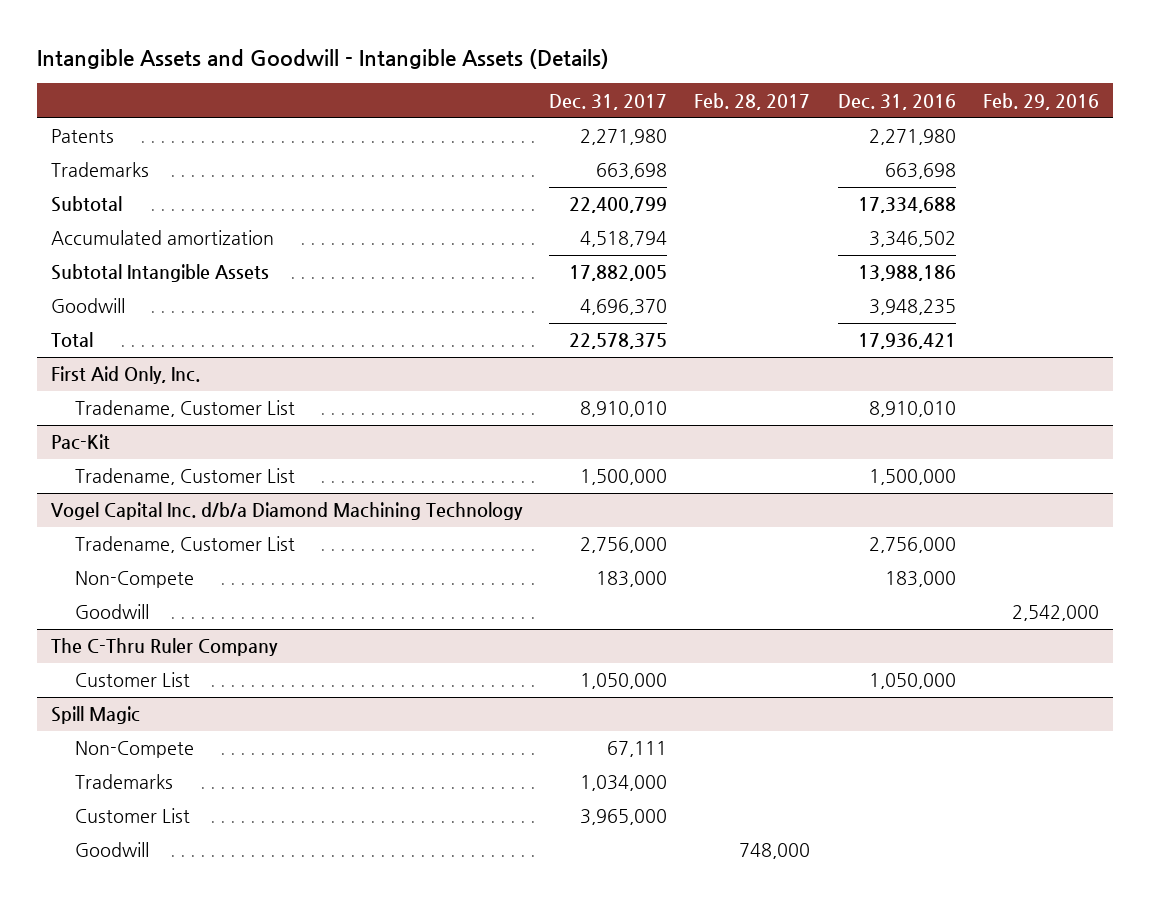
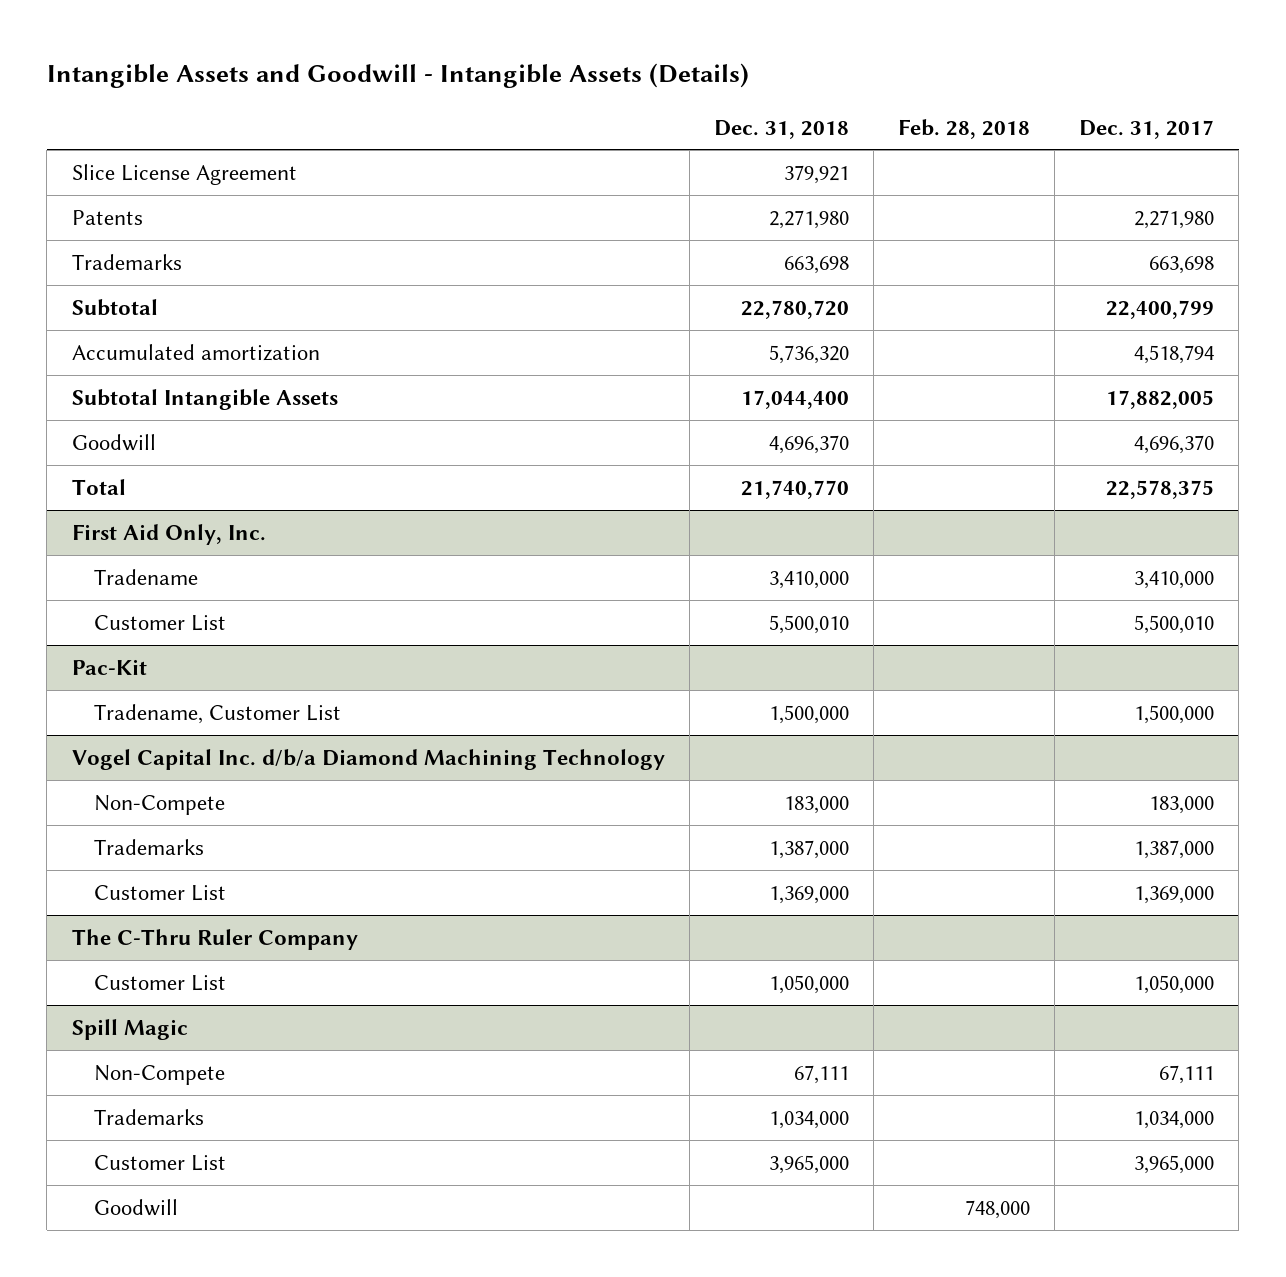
- | Dec. 31, 2017 | Feb. 28, 2017 | Dec. 31, 2016 | Feb. 29, 2016
+ | Dec. 31, 2018 | Feb. 28, 2018 | Dec. 31, 2017
+ Slice License Agreement | 379,921 | |
@ First Aid Only, Inc.
- Tradename, Customer List | 8,910,010 | | 8,910,010 |
+ Tradename | 3,410,000 | | 3,410,000
+ Customer List | 5,500,010 | | 5,500,010
@ Vogel Capital Inc. d/b/a Diamond Machining Technology
- Tradename, Customer List | 2,756,000 | | 2,756,000 |
- Goodwill | | | | 2,542,000
+ Trademarks | 1,387,000 | | 1,387,000
+ Customer List | 1,369,000 | | 1,369,000

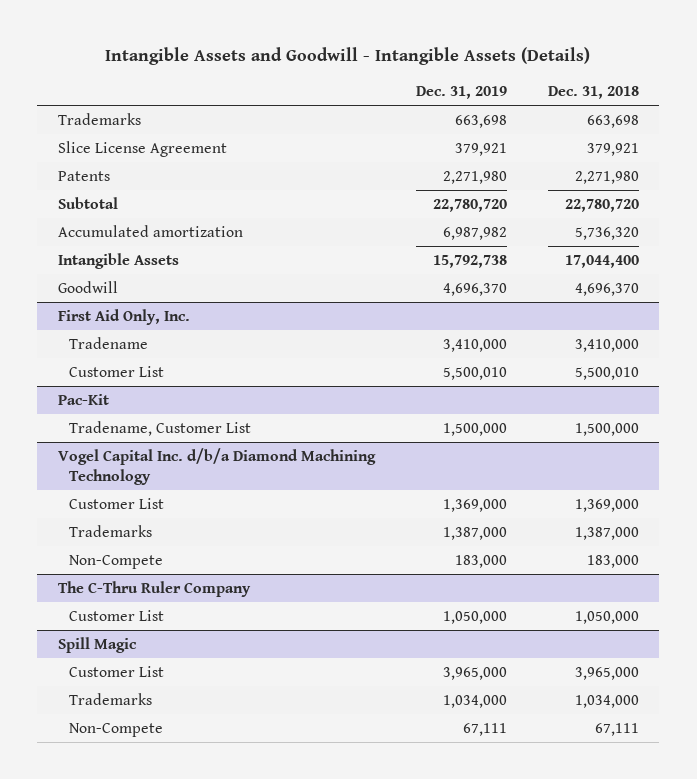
- | Dec. 31, 2018 | Feb. 28, 2018 | Dec. 31, 2017
+ | Dec. 31, 2019 | Dec. 31, 2018
moved up: Trademarks | 663,698 | 663,698
- Subtotal Intangible Assets | 17,044,400 | | 17,882,005
+ Intangible Assets | 15,792,738 | 17,044,400
- Total | 21,740,770 | | 22,578,375
@ Vogel Capital Inc. d/b/a Diamond Machining Technology
moved down: Trademarks | 1,387,000 | 1,387,000
moved down: Non-Compete | 183,000 | 183,000
@ Spill Magic
- Goodwill | | 748,000 |
moved down: Trademarks | 1,034,000 | 1,034,000
moved down: Non-Compete | 67,111 | 67,111

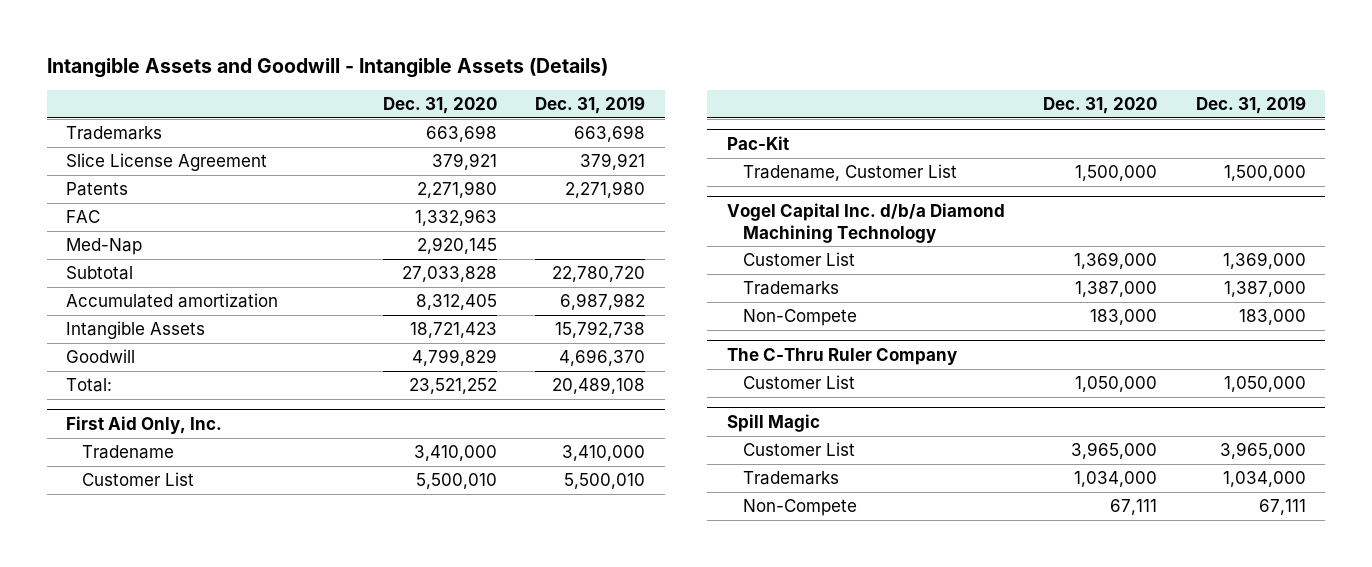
- | Dec. 31, 2019 | Dec. 31, 2018
+ | Dec. 31, 2020 | Dec. 31, 2019
+ FAC | 1,332,963 |
+ Med-Nap | 2,920,145 |
+ Total: | 23,521,252 | 20,489,108

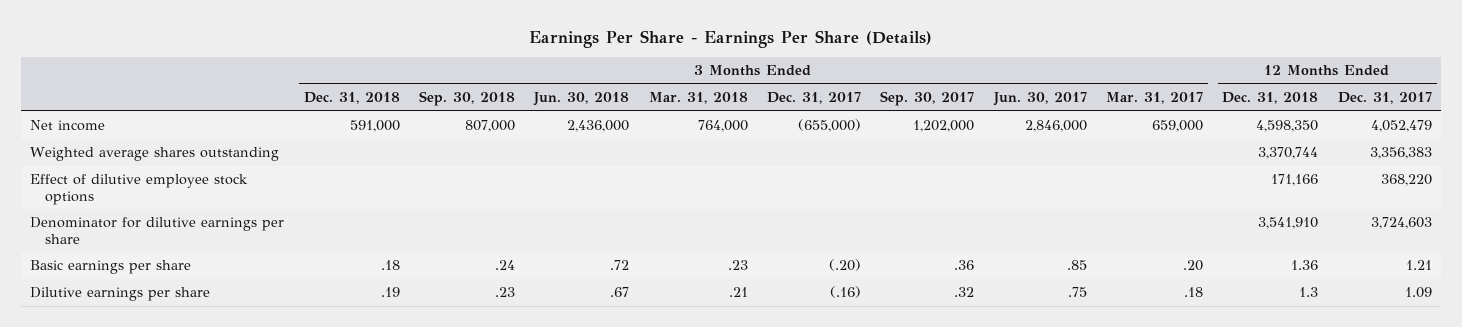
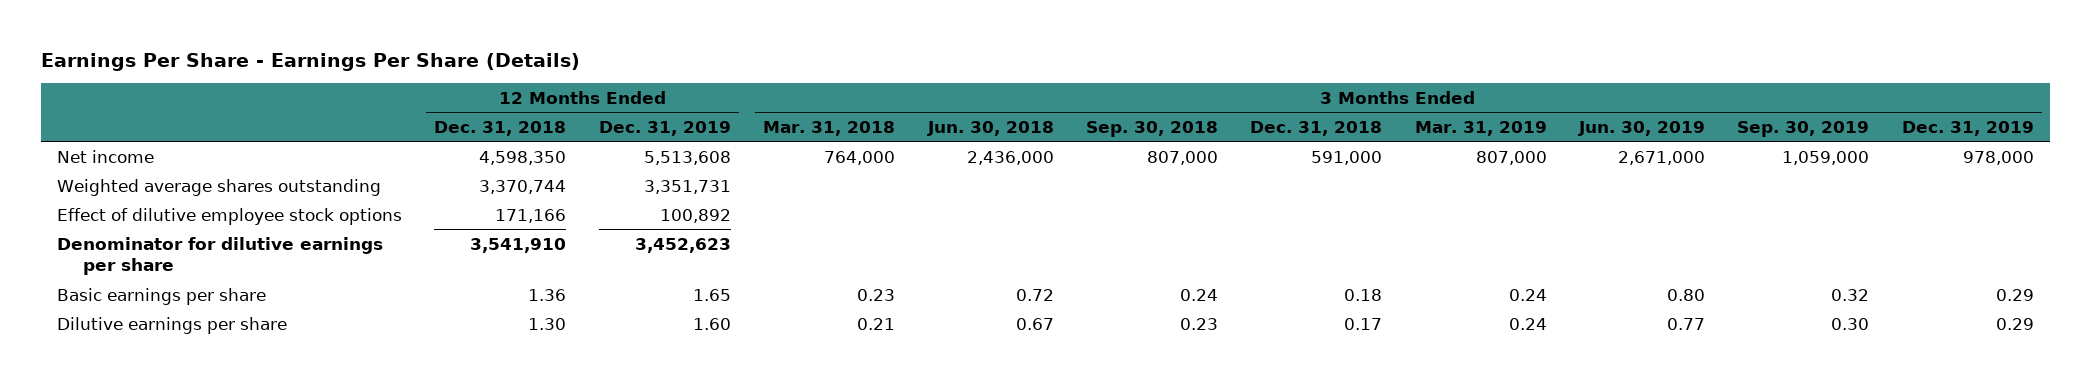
- | 3 Months Ended Dec. 31, 2018 | 3 Months Ended Sep. 30, 2018 | 3 Months Ended Jun. 30, 2018 | 3 Months Ended Mar. 31, 2018 | 3 Months Ended Dec. 31, 2017 | 3 Months Ended Sep. 30, 2017 | 3 Months Ended Jun. 30, 2017 | 3 Months Ended Mar. 31, 2017 | 12 Months Ended Dec. 31, 2018 | 12 Months Ended Dec. 31, 2017
+ | 12 Months Ended Dec. 31, 2018 | 12 Months Ended Dec. 31, 2019 | 3 Months Ended Mar. 31, 2018 | 3 Months Ended Jun. 30, 2018 | 3 Months Ended Sep. 30, 2018 | 3 Months Ended Dec. 31, 2018 | 3 Months Ended Mar. 31, 2019 | 3 Months Ended Jun. 30, 2019 | 3 Months Ended Sep. 30, 2019 | 3 Months Ended Dec. 31, 2019
- Basic earnings per share | .18 | .24 | .72 | .23 | (.20) | .36 | .85 | .20 | 1.36 | 1.21
- Dilutive earnings per share | .19 | .23 | .67 | .21 | (.16) | .32 | .75 | .18 | 1.3 | 1.09
+ Basic earnings per share | 1.36 | 1.65 | 0.23 | 0.72 | 0.24 | 0.18 | 0.24 | 0.80 | 0.32 | 0.29
+ Dilutive earnings per share | 1.30 | 1.60 | 0.21 | 0.67 | 0.23 | 0.17 | 0.24 | 0.77 | 0.30 | 0.29

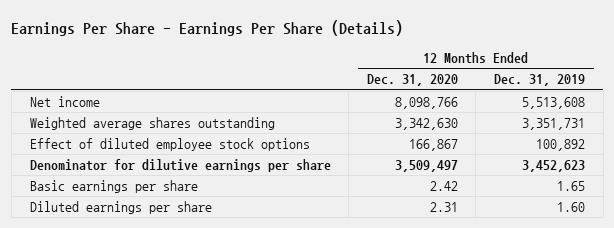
- | 12 Months Ended Dec. 31, 2018 | 12 Months Ended Dec. 31, 2019 | 3 Months Ended Mar. 31, 2018 | 3 Months Ended Jun. 30, 2018 | 3 Months Ended Sep. 30, 2018 | 3 Months Ended Dec. 31, 2018 | 3 Months Ended Mar. 31, 2019 | 3 Months Ended Jun. 30, 2019 | 3 Months Ended Sep. 30, 2019 | 3 Months Ended Dec. 31, 2019
+ | 12 Months Ended Dec. 31, 2020 | 12 Months Ended Dec. 31, 2019
- Effect of dilutive employee stock options | 171,166 | 100,892 | | | | | | | |
+ Effect of diluted employee stock options | 166,867 | 100,892
- Dilutive earnings per share | 1.30 | 1.60 | 0.21 | 0.67 | 0.23 | 0.17 | 0.24 | 0.77 | 0.30 | 0.29
+ Diluted earnings per share | 2.31 | 1.60

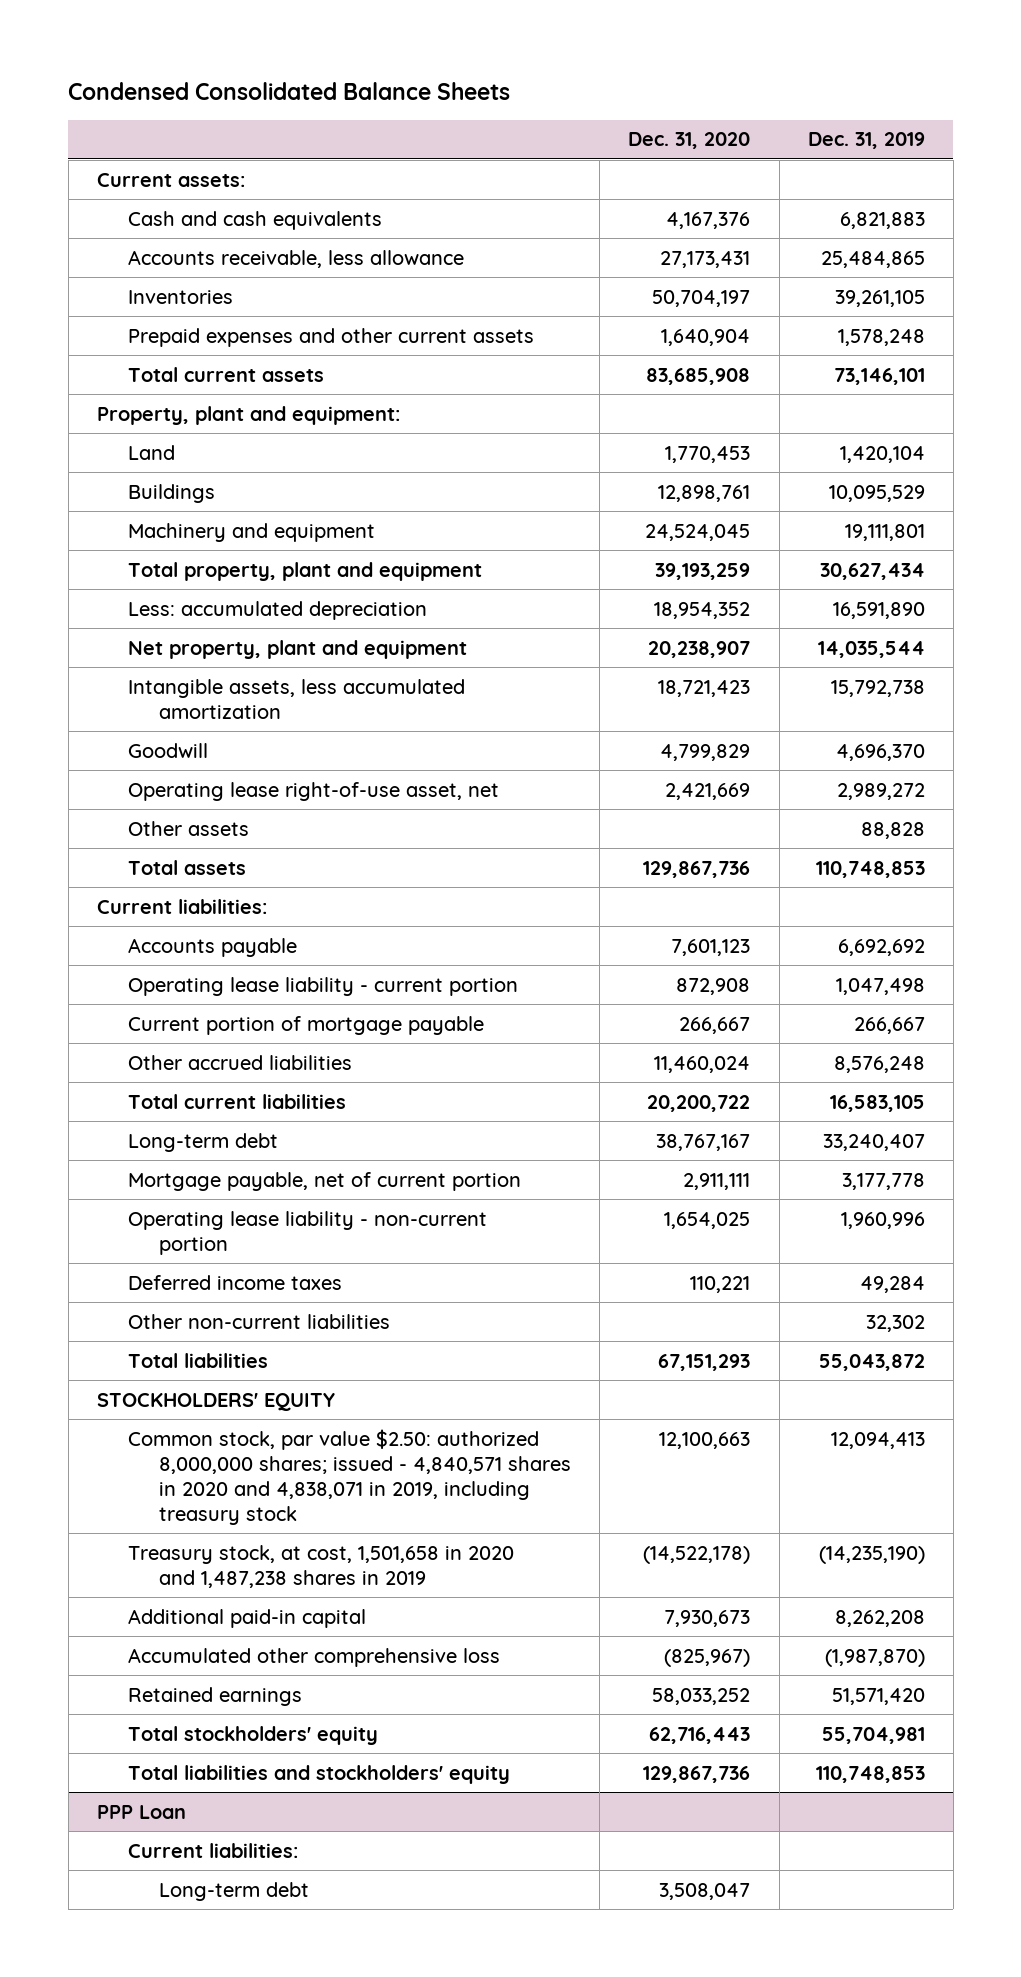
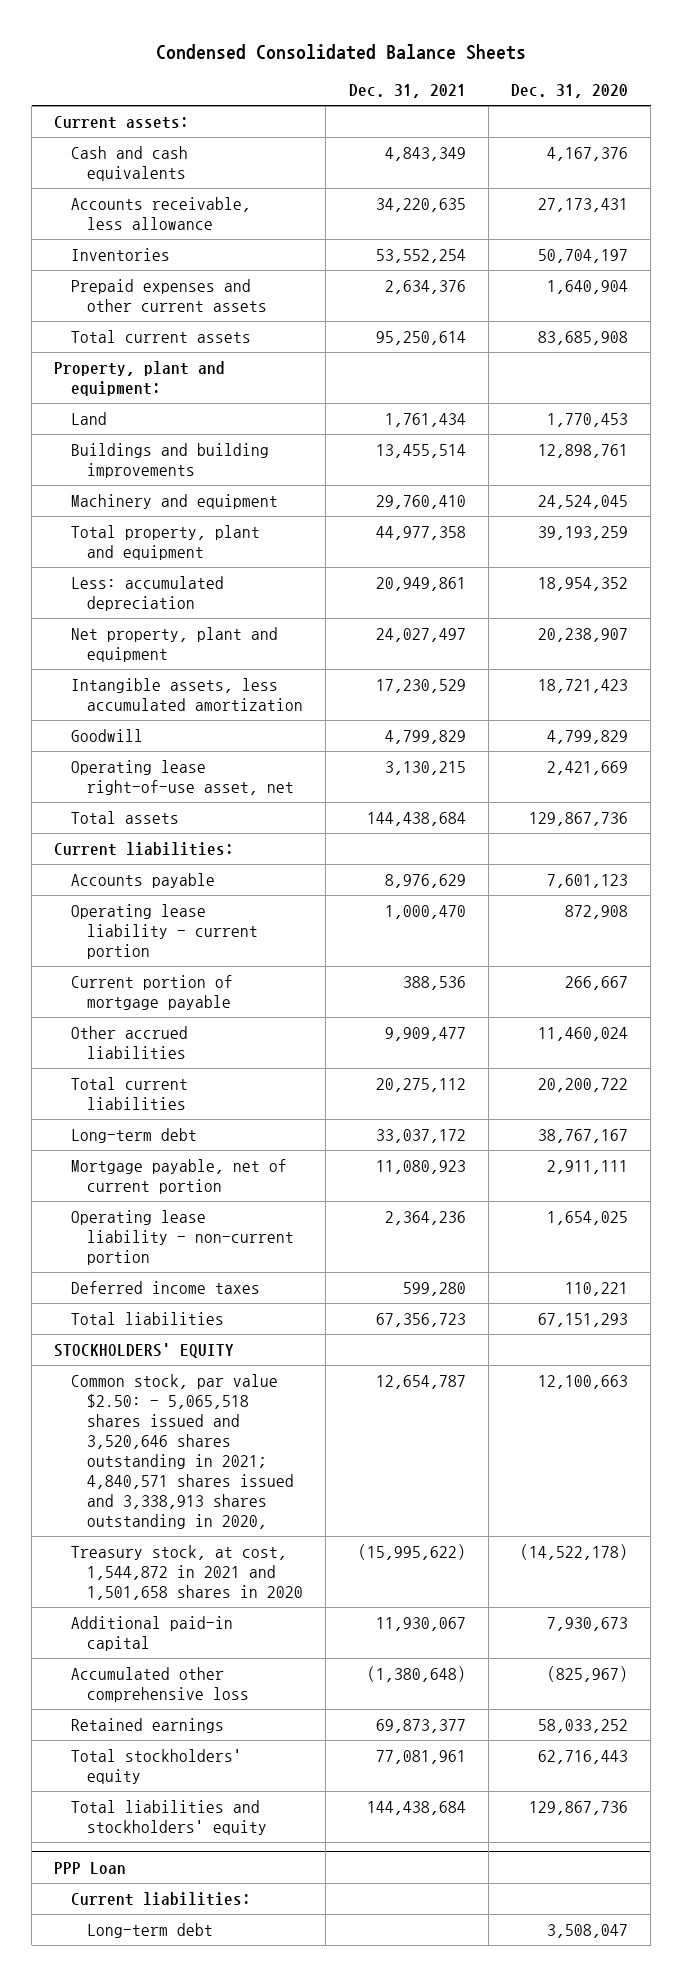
- | Dec. 31, 2020 | Dec. 31, 2019
+ | Dec. 31, 2021 | Dec. 31, 2020
- Buildings | 12,898,761 | 10,095,529
+ Buildings and building improvements | 13,455,514 | 12,898,761
- Other assets | | 88,828
- Other non-current liabilities | | 32,302
- Common stock, par value $2.50: authorized 8,000,000 shares; issued - 4,840,571 shares in 2020 and 4,838,071 in 2019, including treasury stock | 12,100,663 | 12,094,413
- Treasury stock, at cost, 1,501,658 in 2020 and 1,487,238 shares in 2019 | (14,522,178) | (14,235,190)
+ Common stock, par value $2.50: - 5,065,518 shares issued and 3,520,646 shares outstanding in 2021; 4,840,571 shares issued and 3,338,913 shares outstanding in 2020, | 12,654,787 | 12,100,663
+ Treasury stock, at cost, 1,544,872 in 2021 and 1,501,658 shares in 2020 | (15,995,622) | (14,522,178)

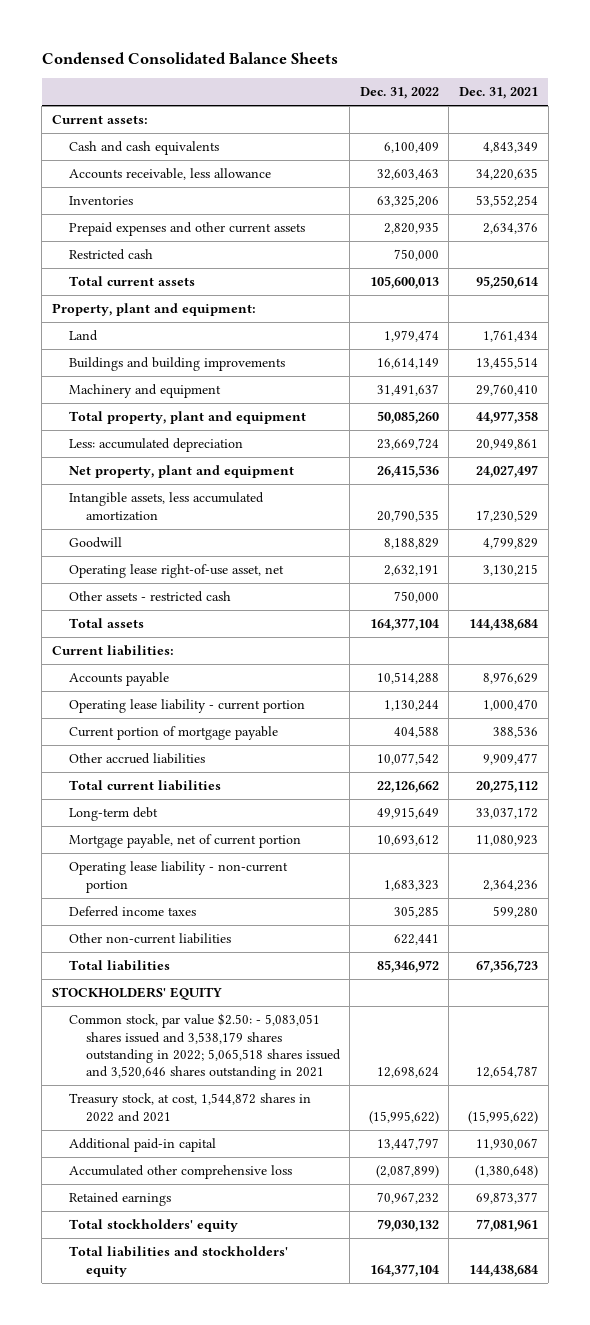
- | Dec. 31, 2021 | Dec. 31, 2020
+ | Dec. 31, 2022 | Dec. 31, 2021
+ Restricted cash | 750,000 |
+ Other assets - restricted cash | 750,000 |
+ Other non-current liabilities | 622,441 |
- Common stock, par value $2.50: - 5,065,518 shares issued and 3,520,646 shares outstanding in 2021; 4,840,571 shares issued and 3,338,913 shares outstanding in 2020, | 12,654,787 | 12,100,663
- Treasury stock, at cost, 1,544,872 in 2021 and 1,501,658 shares in 2020 | (15,995,622) | (14,522,178)
+ Common stock, par value $2.50: - 5,083,051 shares issued and 3,538,179 shares outstanding in 2022; 5,065,518 shares issued and 3,520,646 shares outstanding in 2021 | 12,698,624 | 12,654,787
+ Treasury stock, at cost, 1,544,872 shares in 2022 and 2021 | (15,995,622) | (15,995,622)
- PPP Loan
- Current liabilities:
- Long-term debt | | 3,508,047

